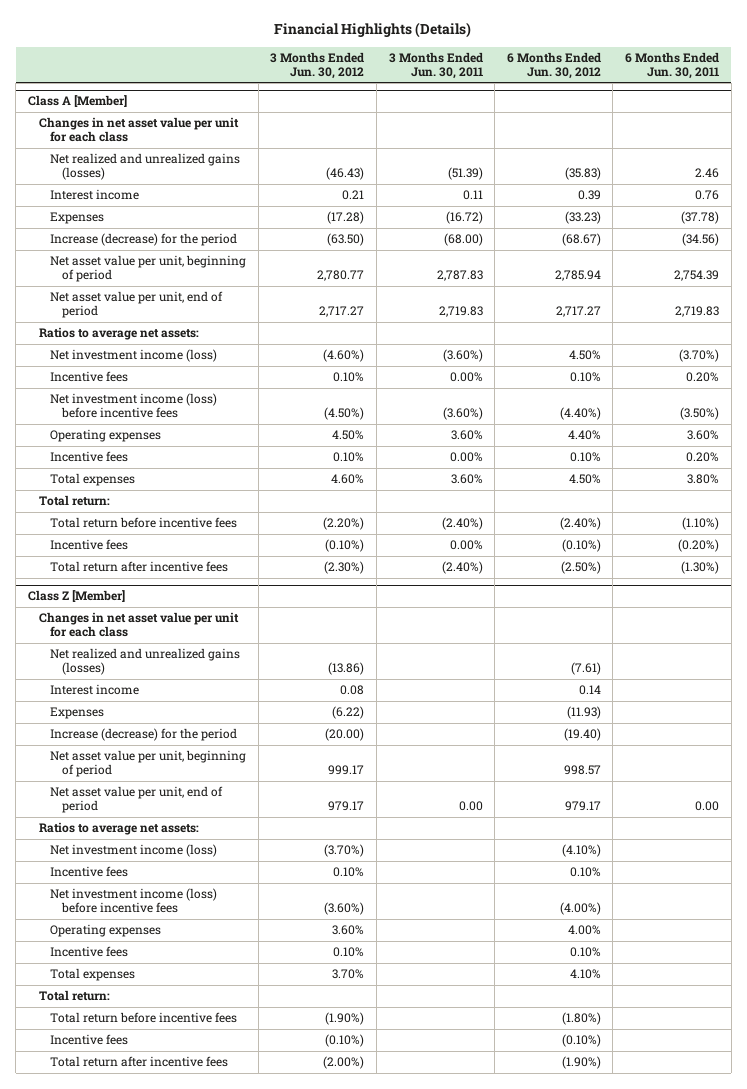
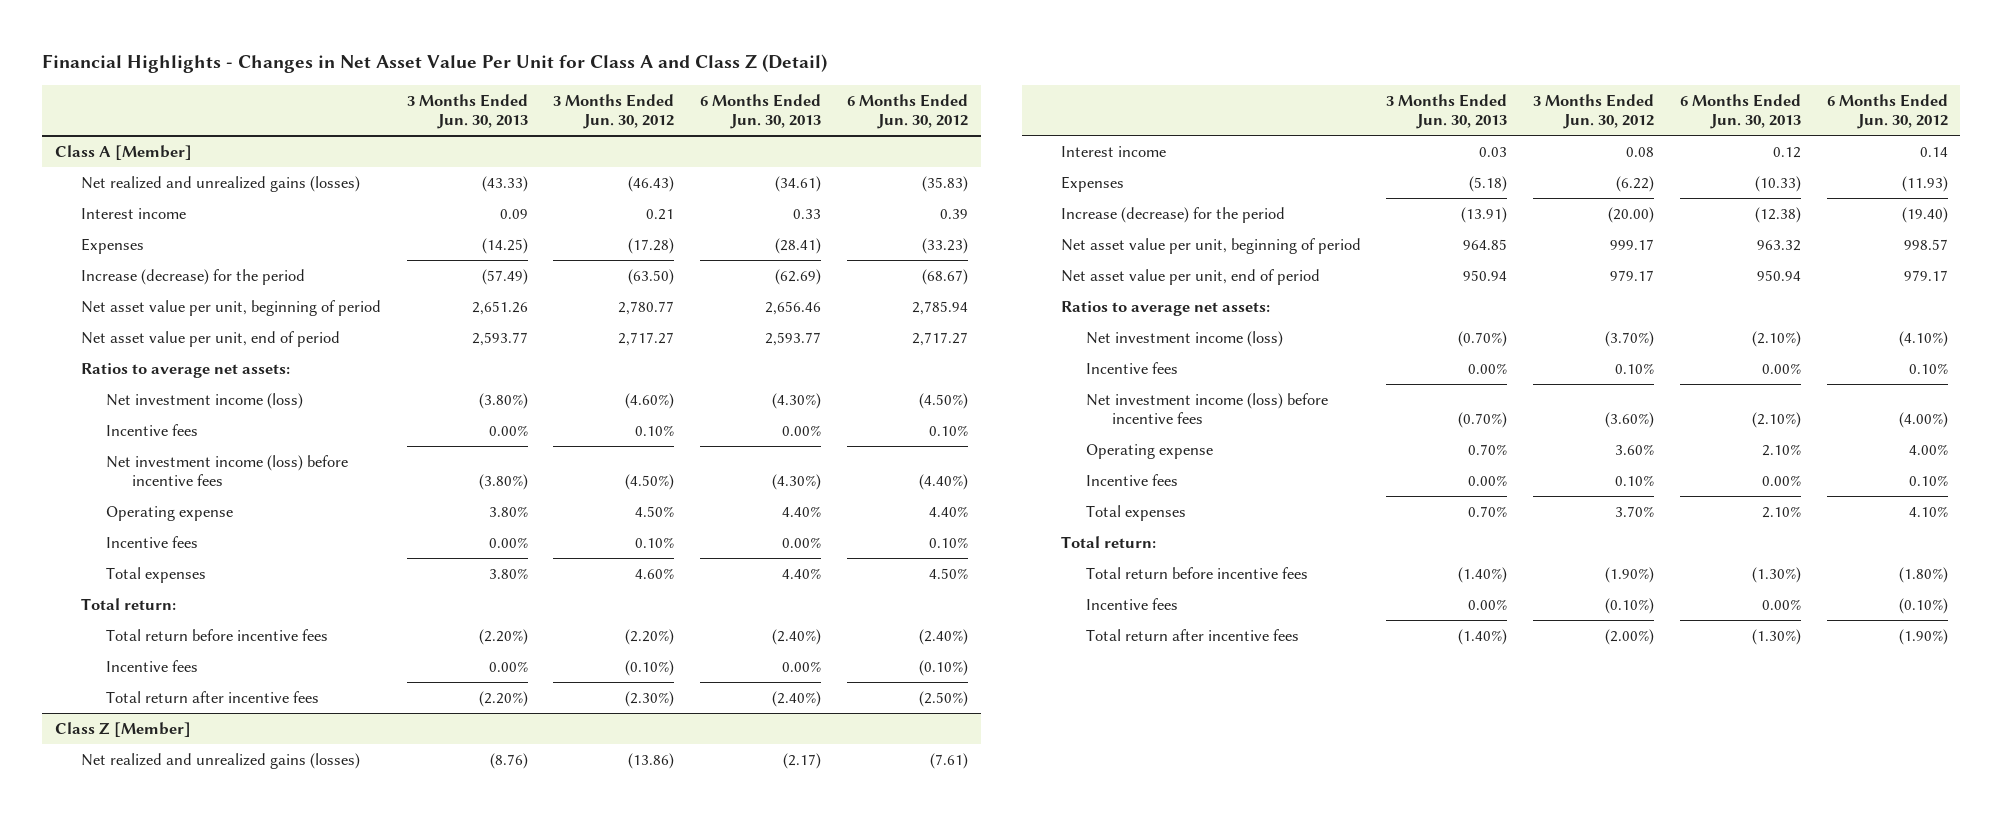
- Financial Highlights (Details)
+ Financial Highlights - Changes in Net Asset Value Per Unit for Class A and Class Z (Detail)
- | 3 Months Ended Jun. 30, 2012 | 3 Months Ended Jun. 30, 2011 | 6 Months Ended Jun. 30, 2012 | 6 Months Ended Jun. 30, 2011
+ | 3 Months Ended Jun. 30, 2013 | 3 Months Ended Jun. 30, 2012 | 6 Months Ended Jun. 30, 2013 | 6 Months Ended Jun. 30, 2012
@ Class A [Member]
- Changes in net asset value per unit for each class
- Net investment income (loss) | (4.60%) | (3.60%) | 4.50% | (3.70%)
+ Net investment income (loss) | (3.80%) | (4.60%) | (4.30%) | (4.50%)
- Operating expenses | 4.50% | 3.60% | 4.40% | 3.60%
+ Operating expense | 3.80% | 4.50% | 4.40% | 4.40%
@ Class Z [Member]
- Changes in net asset value per unit for each class
- Operating expenses | 3.60% | | 4.00% |
+ Operating expense | 0.70% | 3.60% | 2.10% | 4.00%

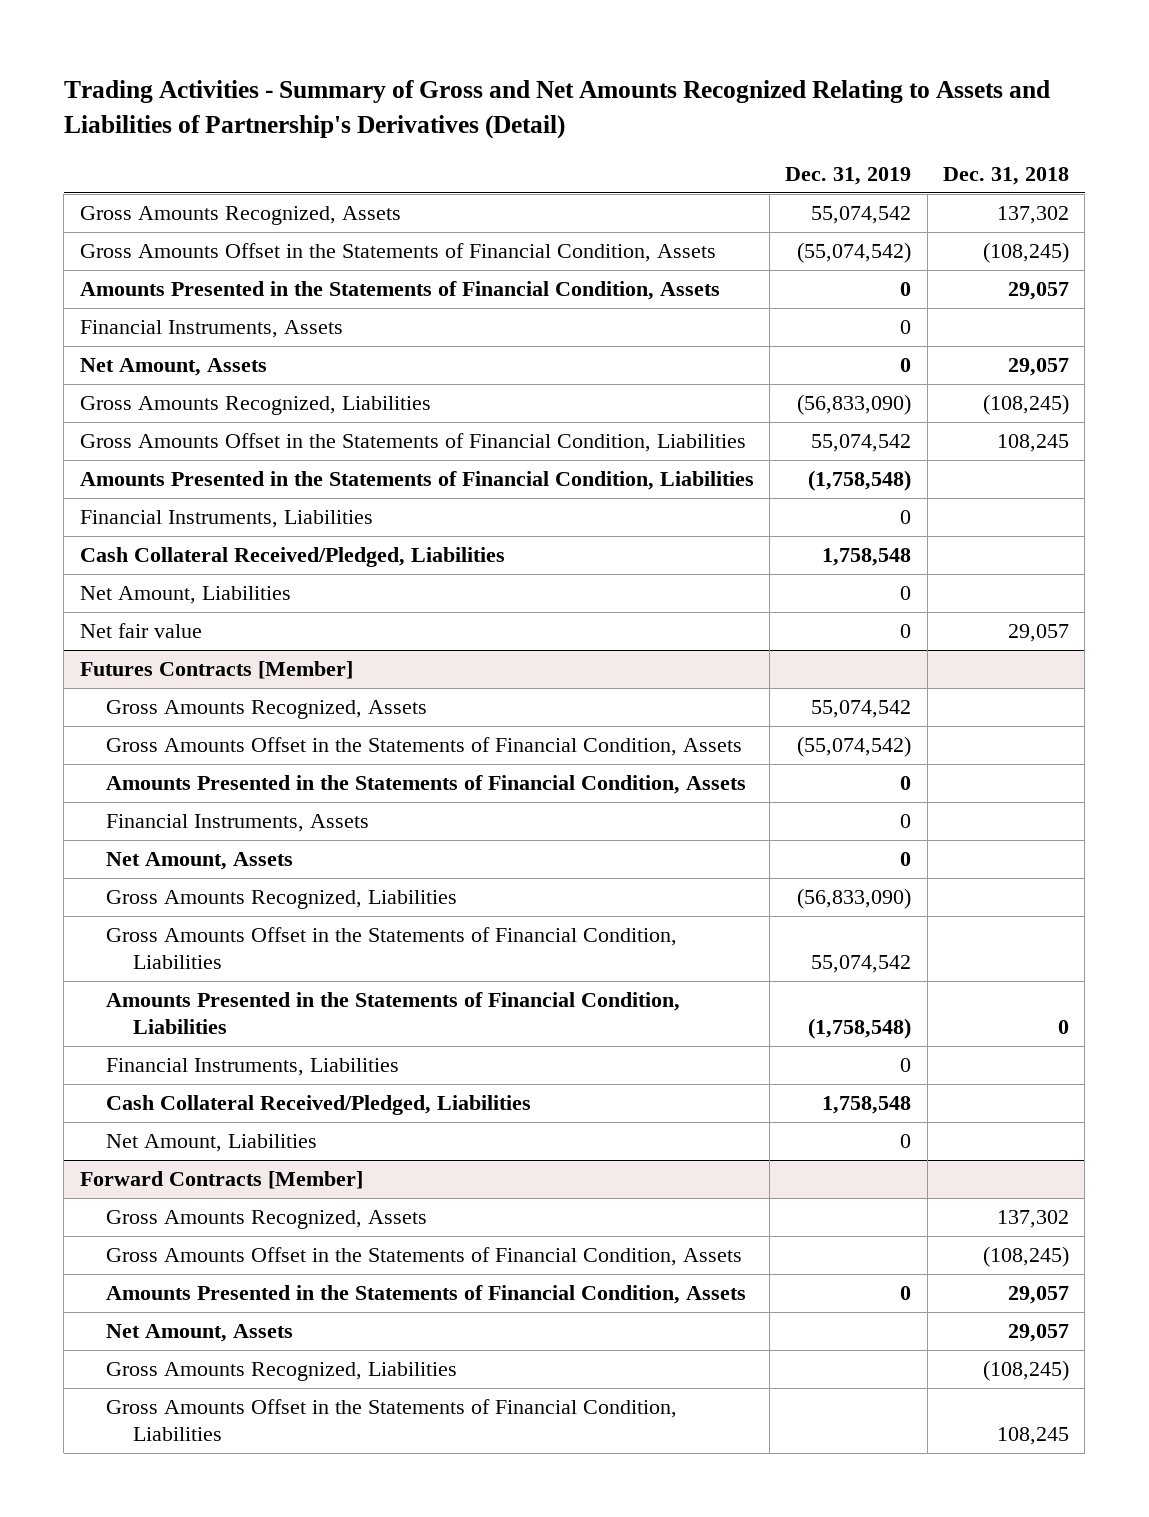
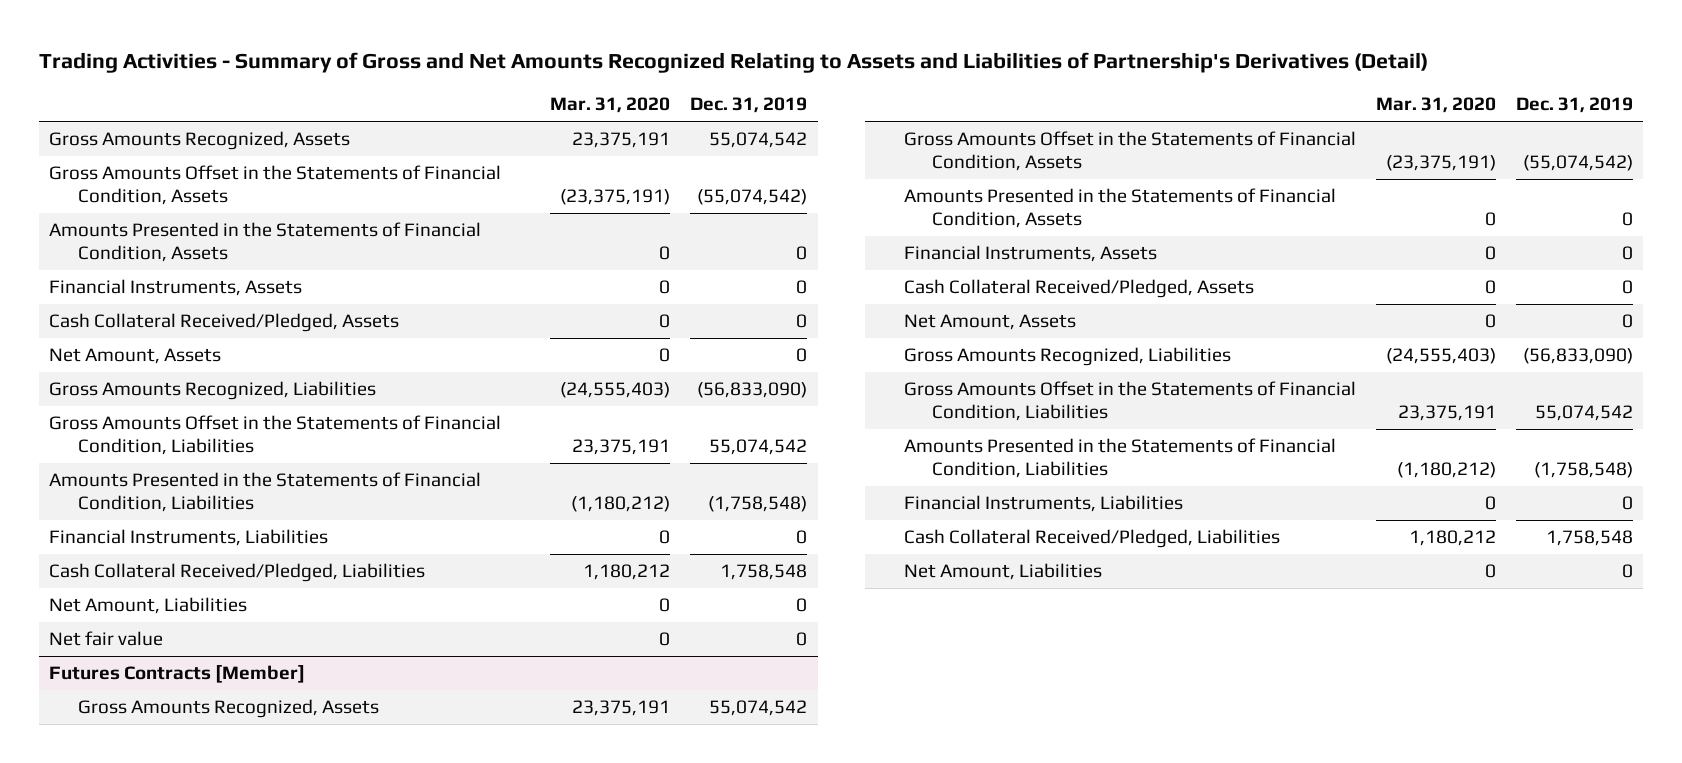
- | Dec. 31, 2019 | Dec. 31, 2018
+ | Mar. 31, 2020 | Dec. 31, 2019
+ Cash Collateral Received/Pledged, Assets | 0 | 0
@ Futures Contracts [Member]
+ Cash Collateral Received/Pledged, Assets | 0 | 0
- Forward Contracts [Member]
- Gross Amounts Recognized, Assets | | 137,302
- Gross Amounts Offset in the Statements of Financial Condition, Assets | | (108,245)
- Amounts Presented in the Statements of Financial Condition, Assets | 0 | 29,057
- Net Amount, Assets | | 29,057
- Gross Amounts Recognized, Liabilities | | (108,245)
- Gross Amounts Offset in the Statements of Financial Condition, Liabilities | | 108,245

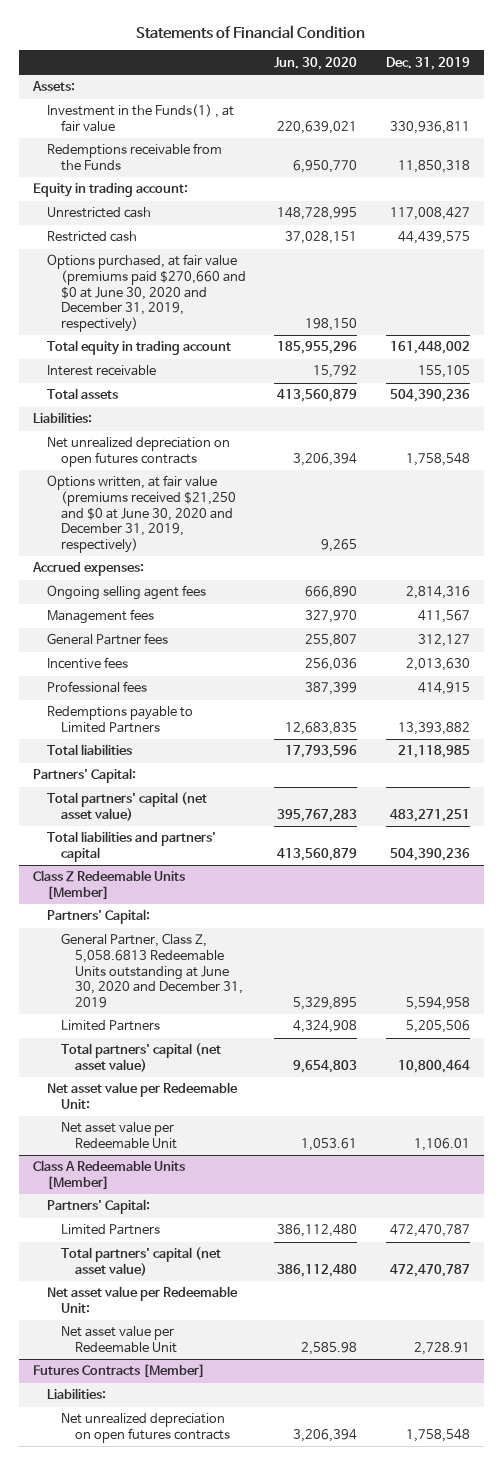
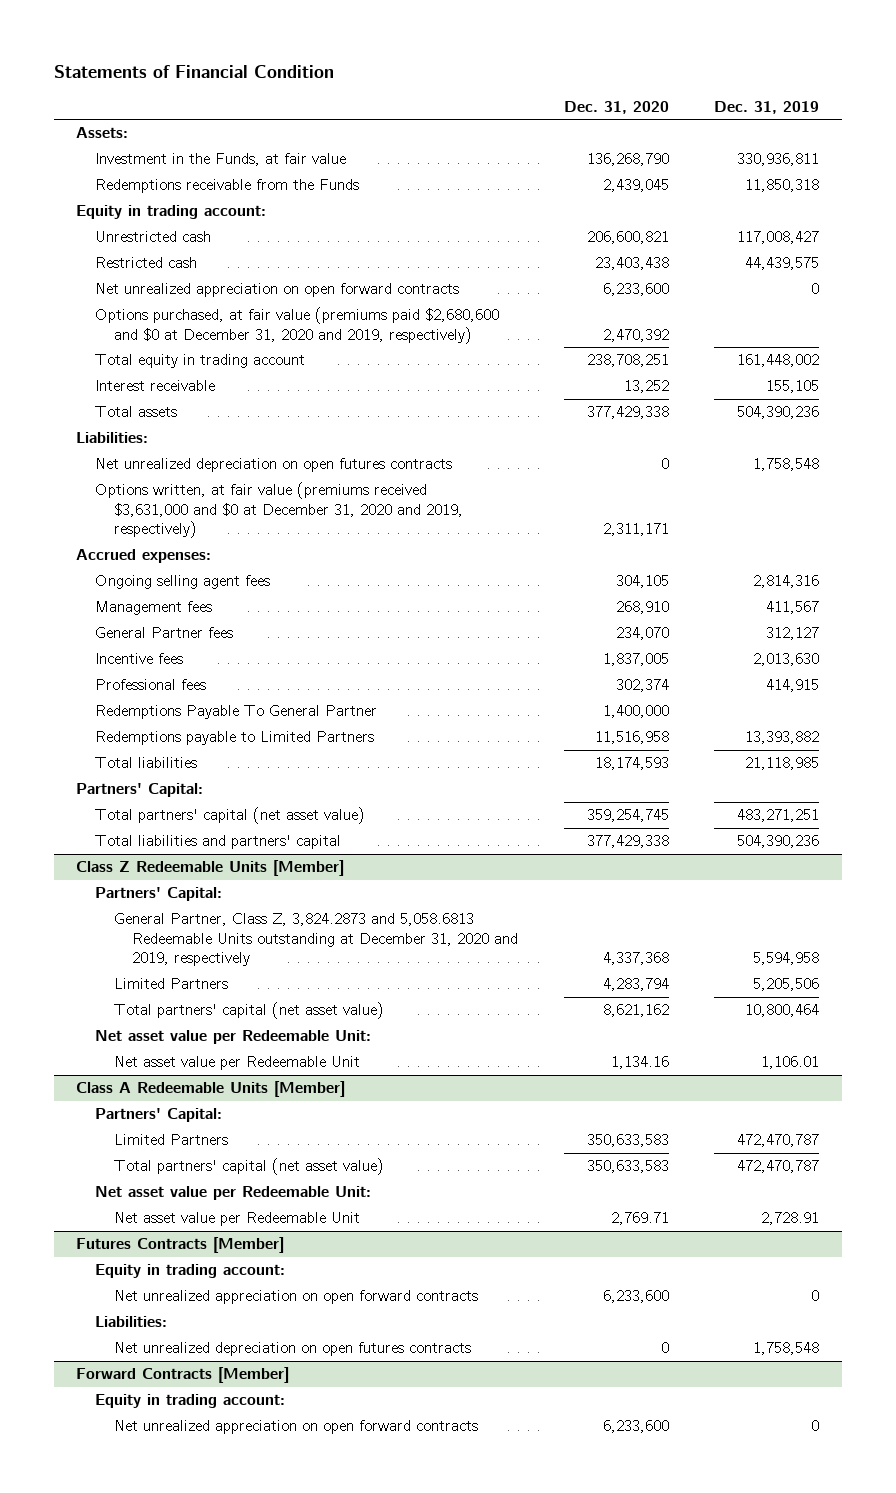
- | Jun. 30, 2020 | Dec. 31, 2019
+ | Dec. 31, 2020 | Dec. 31, 2019
- Investment in the Funds(1) , at fair value | 220,639,021 | 330,936,811
+ Investment in the Funds, at fair value | 136,268,790 | 330,936,811
- Options purchased, at fair value (premiums paid $270,660 and $0 at June 30, 2020 and December 31, 2019, respectively) | 198,150 |
+ Net unrealized appreciation on open forward contracts | 6,233,600 | 0
+ Options purchased, at fair value (premiums paid $2,680,600 and $0 at December 31, 2020 and 2019, respectively) | 2,470,392 |
- Options written, at fair value (premiums received $21,250 and $0 at June 30, 2020 and December 31, 2019, respectively) | 9,265 |
+ Options written, at fair value (premiums received $3,631,000 and $0 at December 31, 2020 and 2019, respectively) | 2,311,171 |
+ Redemptions Payable To General Partner | 1,400,000 |
@ Class Z Redeemable Units [Member]
- General Partner, Class Z, 5,058.6813 Redeemable Units outstanding at June 30, 2020 and December 31, 2019 | 5,329,895 | 5,594,958
+ General Partner, Class Z, 3,824.2873 and 5,058.6813 Redeemable Units outstanding at December 31, 2020 and 2019, respectively | 4,337,368 | 5,594,958
@ Futures Contracts [Member]
+ Equity in trading account:
+ Net unrealized appreciation on open forward contracts | 6,233,600 | 0
+ Forward Contracts [Member]
+ Equity in trading account:
+ Net unrealized appreciation on open forward contracts | 6,233,600 | 0

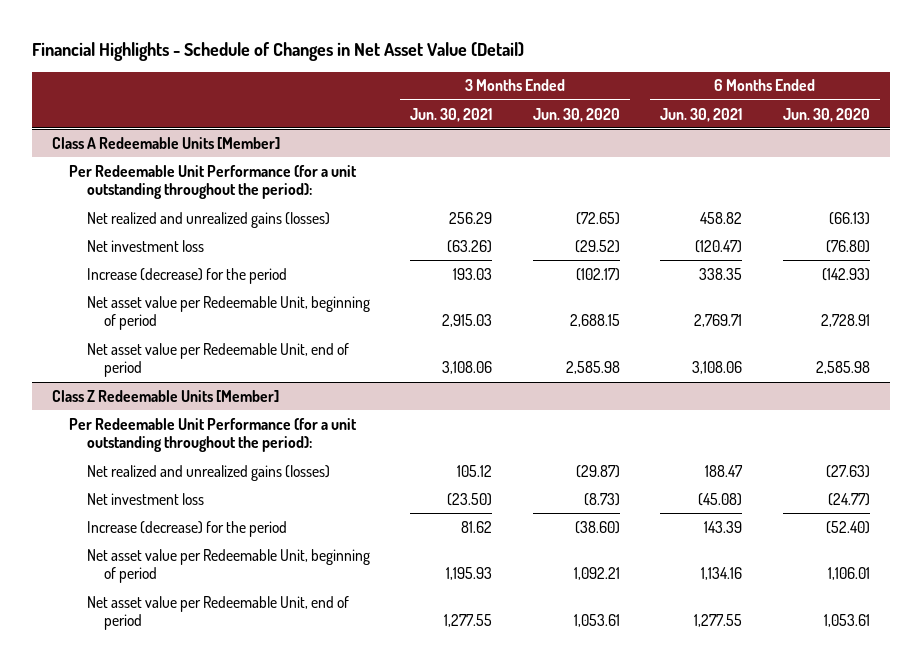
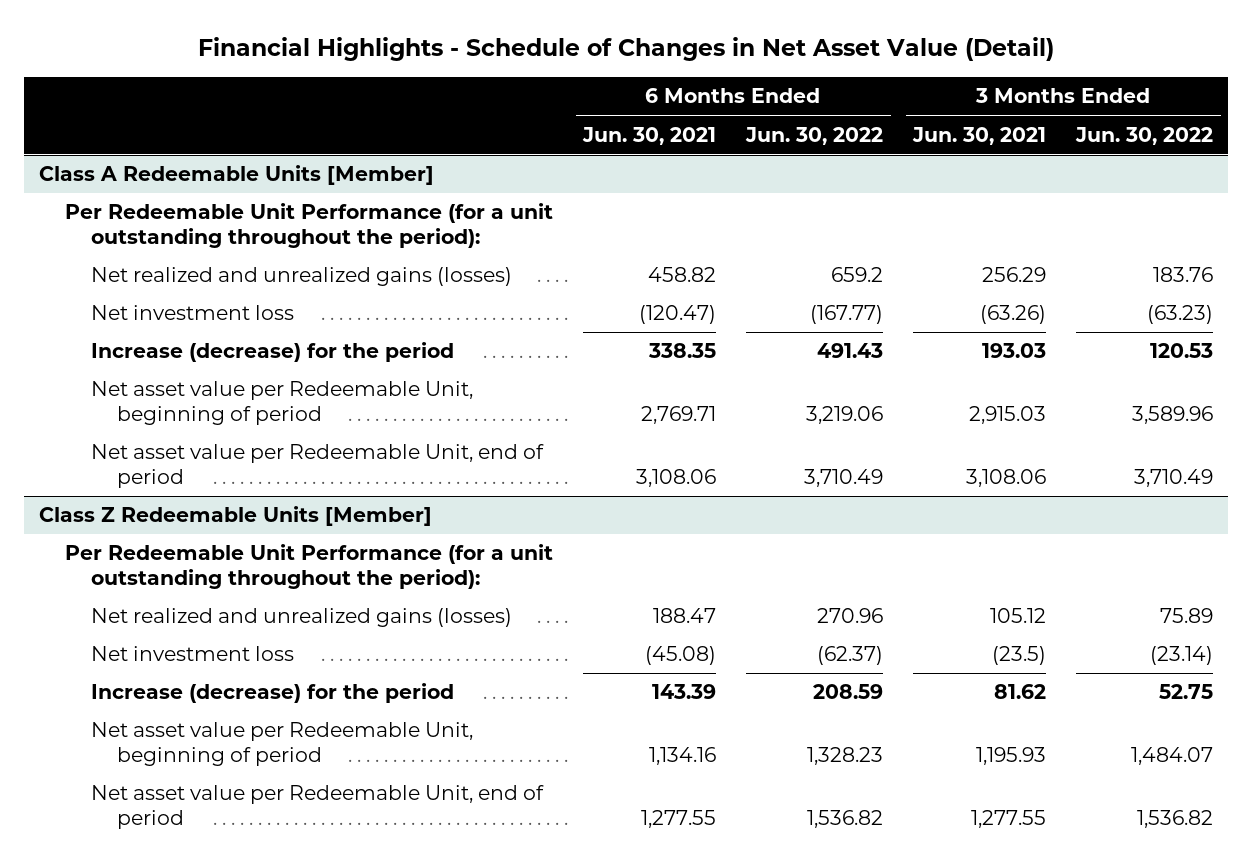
- | 3 Months Ended Jun. 30, 2021 | 3 Months Ended Jun. 30, 2020 | 6 Months Ended Jun. 30, 2021 | 6 Months Ended Jun. 30, 2020
+ | 6 Months Ended Jun. 30, 2021 | 6 Months Ended Jun. 30, 2022 | 3 Months Ended Jun. 30, 2021 | 3 Months Ended Jun. 30, 2022
@ Class Z Redeemable Units [Member]
- Net investment loss | (23.50) | (8.73) | (45.08) | (24.77)
+ Net investment loss | (45.08) | (62.37) | (23.5) | (23.14)

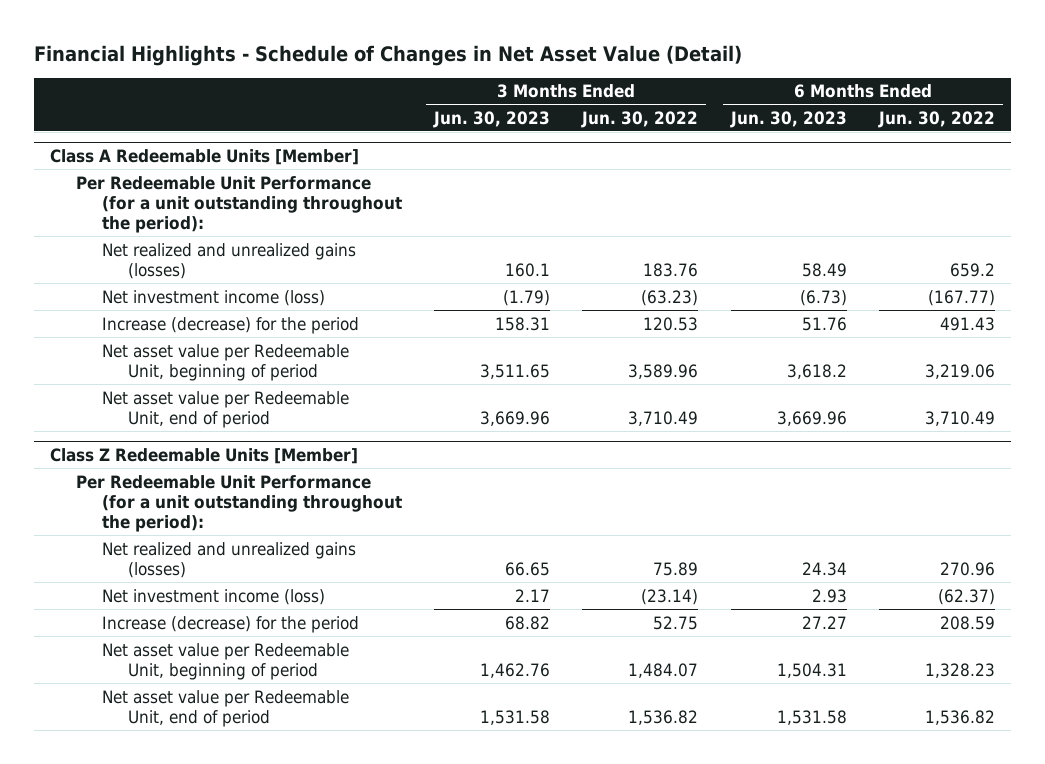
- | 6 Months Ended Jun. 30, 2021 | 6 Months Ended Jun. 30, 2022 | 3 Months Ended Jun. 30, 2021 | 3 Months Ended Jun. 30, 2022
+ | 3 Months Ended Jun. 30, 2023 | 3 Months Ended Jun. 30, 2022 | 6 Months Ended Jun. 30, 2023 | 6 Months Ended Jun. 30, 2022
@ Class A Redeemable Units [Member]
- Net investment loss | (120.47) | (167.77) | (63.26) | (63.23)
+ Net investment income (loss) | (1.79) | (63.23) | (6.73) | (167.77)
@ Class Z Redeemable Units [Member]
- Net investment loss | (45.08) | (62.37) | (23.5) | (23.14)
+ Net investment income (loss) | 2.17 | (23.14) | 2.93 | (62.37)

